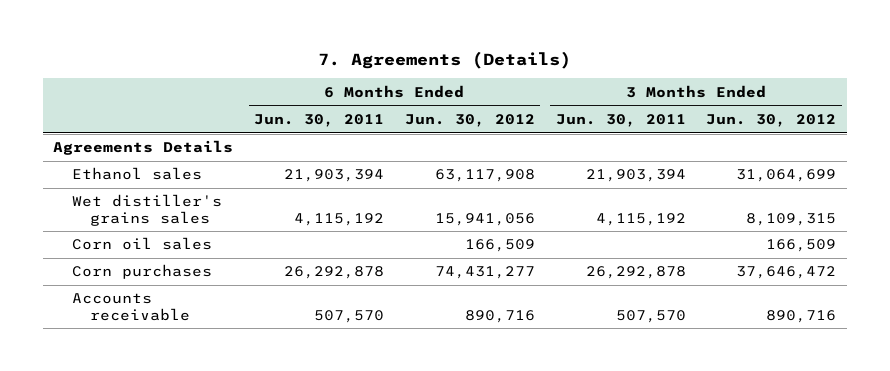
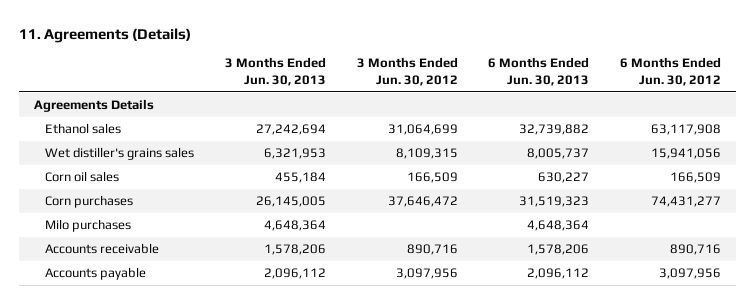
- 7. Agreements (Details)
+ 11. Agreements (Details)
- | 6 Months Ended Jun. 30, 2011 | 6 Months Ended Jun. 30, 2012 | 3 Months Ended Jun. 30, 2011 | 3 Months Ended Jun. 30, 2012
+ | 3 Months Ended Jun. 30, 2013 | 3 Months Ended Jun. 30, 2012 | 6 Months Ended Jun. 30, 2013 | 6 Months Ended Jun. 30, 2012
+ Milo purchases | 4,648,364 | | 4,648,364 |
+ Accounts payable | 2,096,112 | 3,097,956 | 2,096,112 | 3,097,956

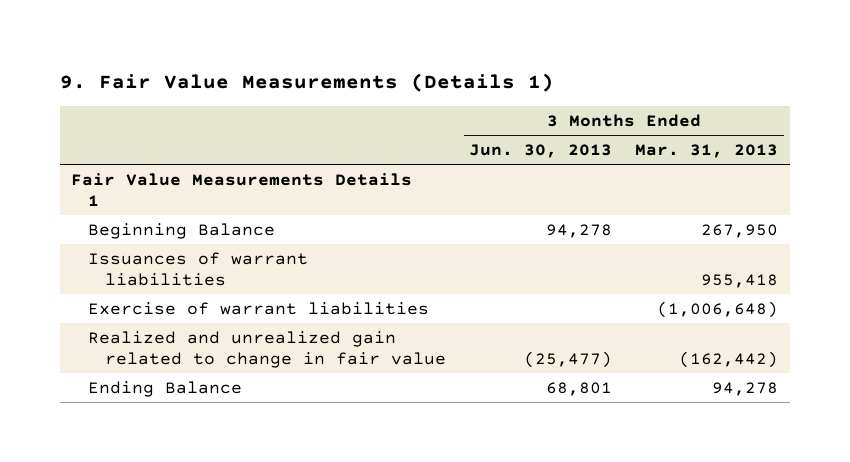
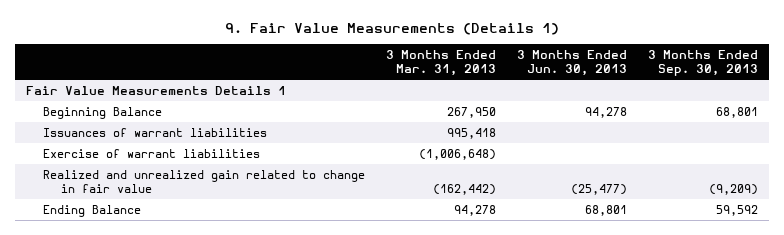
- | 3 Months Ended Jun. 30, 2013 | 3 Months Ended Mar. 31, 2013
+ | 3 Months Ended Mar. 31, 2013 | 3 Months Ended Jun. 30, 2013 | 3 Months Ended Sep. 30, 2013
- Issuances of warrant liabilities | | 955,418
+ Issuances of warrant liabilities | 995,418 | |

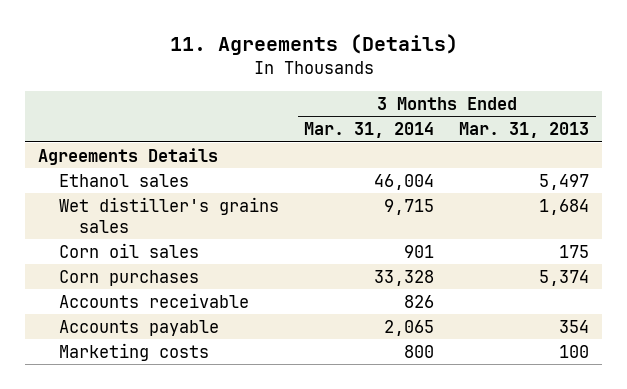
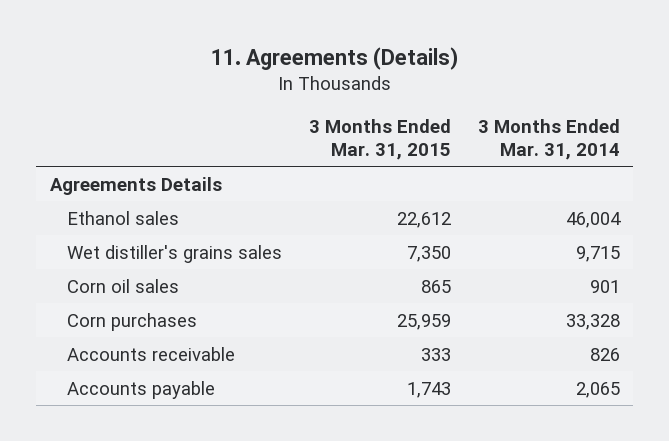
- | 3 Months Ended Mar. 31, 2014 | 3 Months Ended Mar. 31, 2013
+ | 3 Months Ended Mar. 31, 2015 | 3 Months Ended Mar. 31, 2014
- Marketing costs | 800 | 100

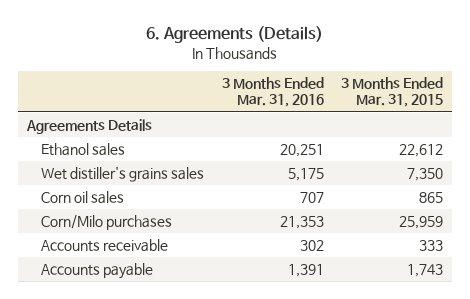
- 11. Agreements (Details)
+ 6. Agreements (Details)
- | 3 Months Ended Mar. 31, 2015 | 3 Months Ended Mar. 31, 2014
+ | 3 Months Ended Mar. 31, 2016 | 3 Months Ended Mar. 31, 2015
- Corn purchases | 25,959 | 33,328
+ Corn/Milo purchases | 21,353 | 25,959

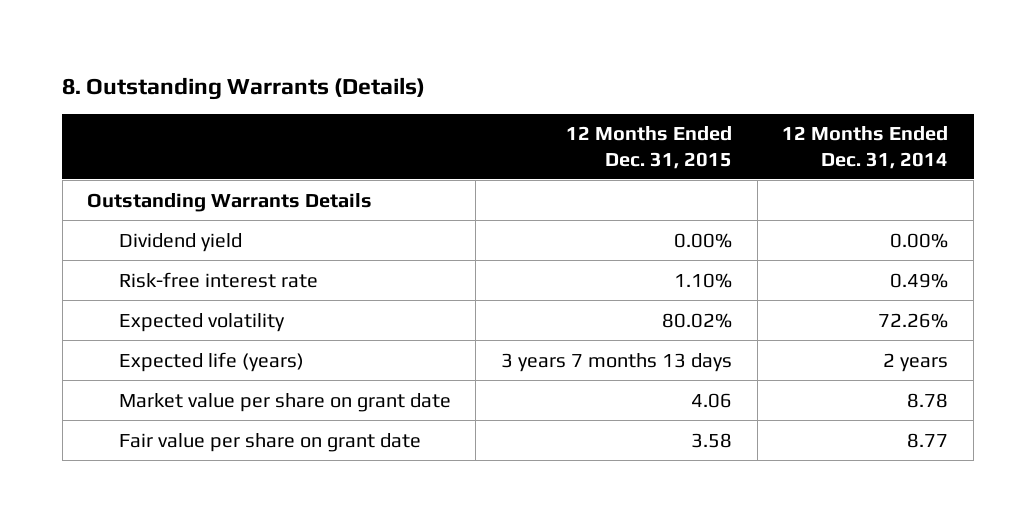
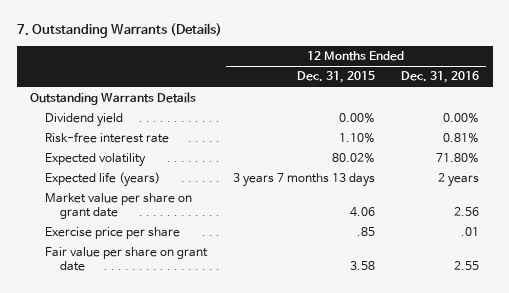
- 8. Outstanding Warrants (Details)
+ 7. Outstanding Warrants (Details)
- | 12 Months Ended Dec. 31, 2015 | 12 Months Ended Dec. 31, 2014
+ | 12 Months Ended Dec. 31, 2015 | 12 Months Ended Dec. 31, 2016
+ Exercise price per share | .85 | .01

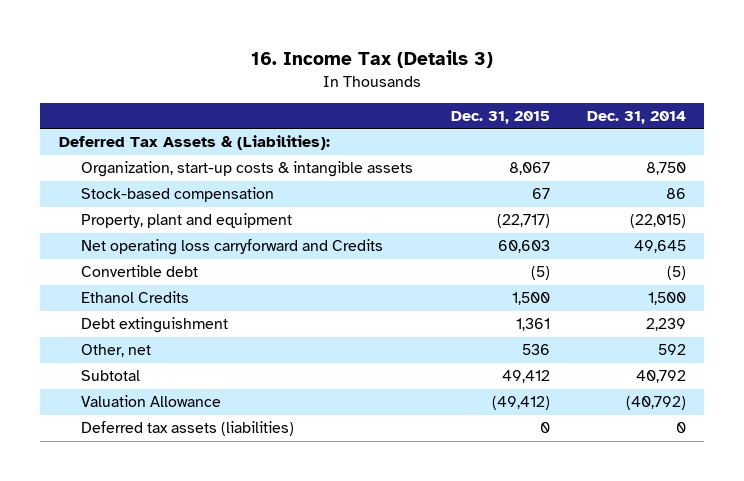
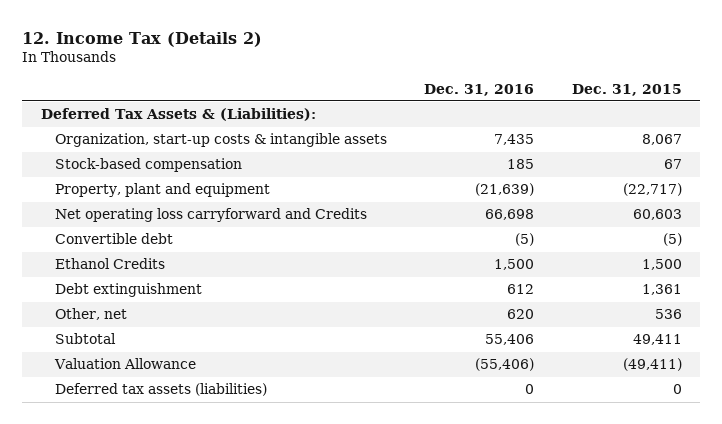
- 16. Income Tax (Details 3)
+ 12. Income Tax (Details 2)
- | Dec. 31, 2015 | Dec. 31, 2014
+ | Dec. 31, 2016 | Dec. 31, 2015
- Subtotal | 49,412 | 40,792
- Valuation Allowance | (49,412) | (40,792)
+ Subtotal | 55,406 | 49,411
+ Valuation Allowance | (55,406) | (49,411)

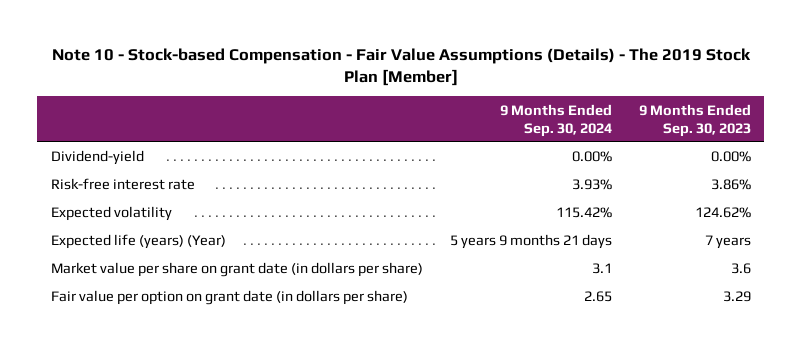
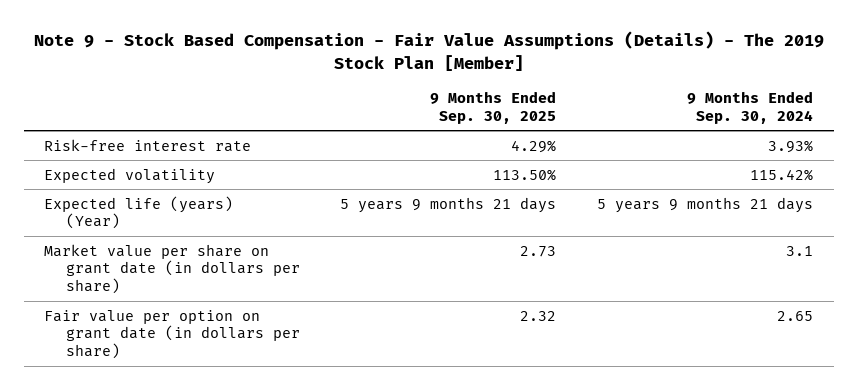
- Note 10 - Stock-based Compensation - Fair Value Assumptions (Details) - The 2019 Stock Plan [Member]
+ Note 9 - Stock Based Compensation - Fair Value Assumptions (Details) - The 2019 Stock Plan [Member]
- | 9 Months Ended Sep. 30, 2024 | 9 Months Ended Sep. 30, 2023
+ | 9 Months Ended Sep. 30, 2025 | 9 Months Ended Sep. 30, 2024
- Dividend-yield | 0.00% | 0.00%

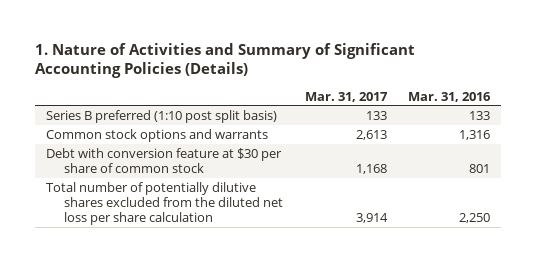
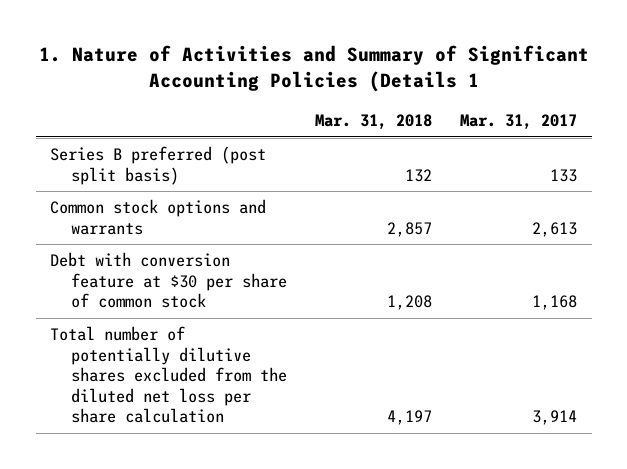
- 1. Nature of Activities and Summary of Significant Accounting Policies (Details)
+ 1. Nature of Activities and Summary of Significant Accounting Policies (Details 1
- | Mar. 31, 2017 | Mar. 31, 2016
+ | Mar. 31, 2018 | Mar. 31, 2017
- Series B preferred (1:10 post split basis) | 133 | 133
+ Series B preferred (post split basis) | 132 | 133

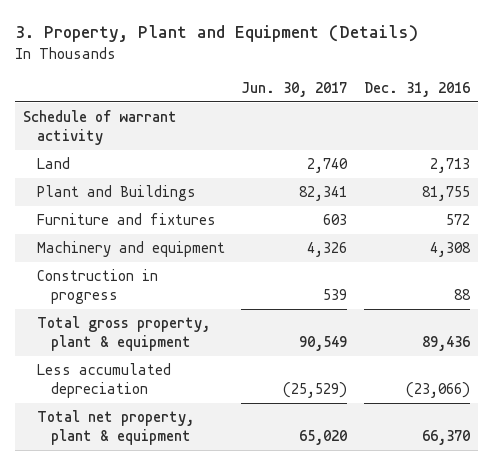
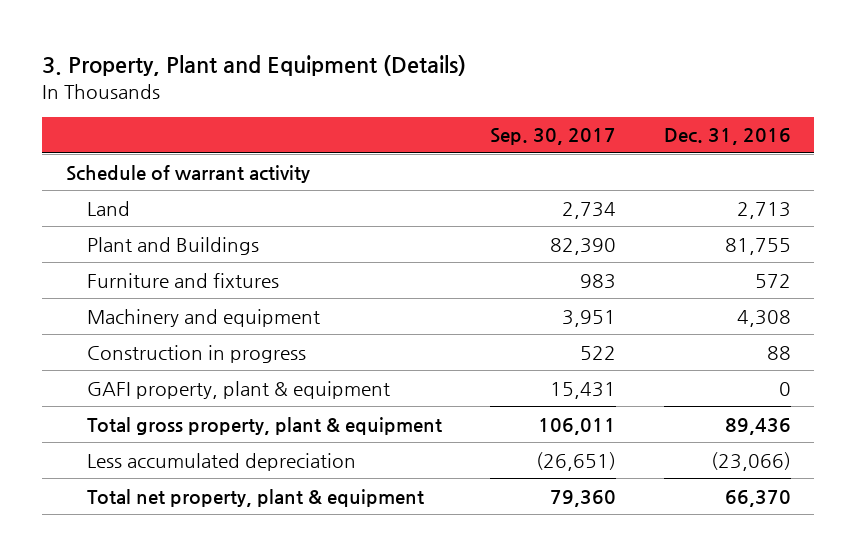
- | Jun. 30, 2017 | Dec. 31, 2016
+ | Sep. 30, 2017 | Dec. 31, 2016
+ GAFI property, plant & equipment | 15,431 | 0

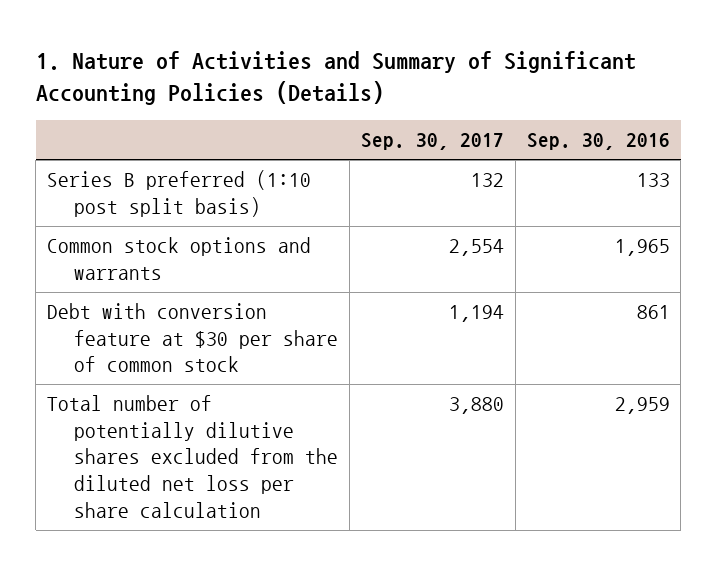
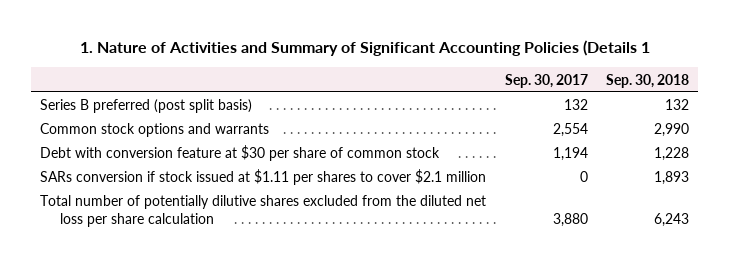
- 1. Nature of Activities and Summary of Significant Accounting Policies (Details)
+ 1. Nature of Activities and Summary of Significant Accounting Policies (Details 1
- | Sep. 30, 2017 | Sep. 30, 2016
+ | Sep. 30, 2017 | Sep. 30, 2018
- Series B preferred (1:10 post split basis) | 132 | 133
+ Series B preferred (post split basis) | 132 | 132
+ SARs conversion if stock issued at $1.11 per shares to cover $2.1 million | 0 | 1,893

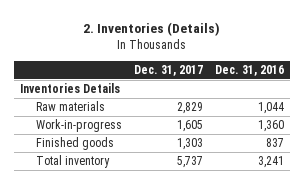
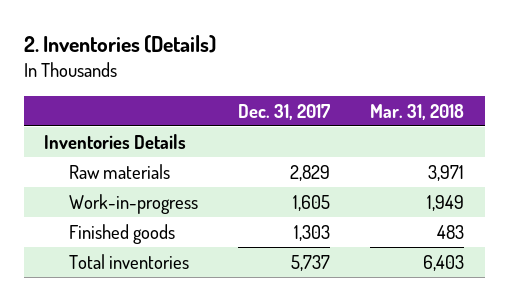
- | Dec. 31, 2017 | Dec. 31, 2016
+ | Dec. 31, 2017 | Mar. 31, 2018
- Total inventory | 5,737 | 3,241
+ Total inventories | 5,737 | 6,403

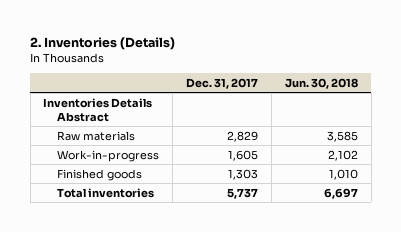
- | Dec. 31, 2017 | Mar. 31, 2018
+ | Dec. 31, 2017 | Jun. 30, 2018
- Inventories Details
+ Inventories Details Abstract

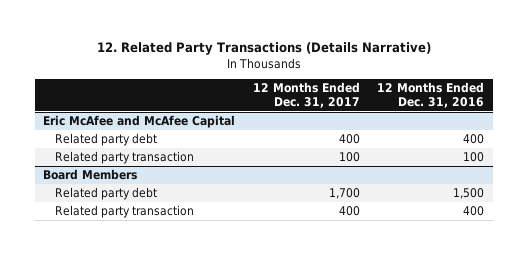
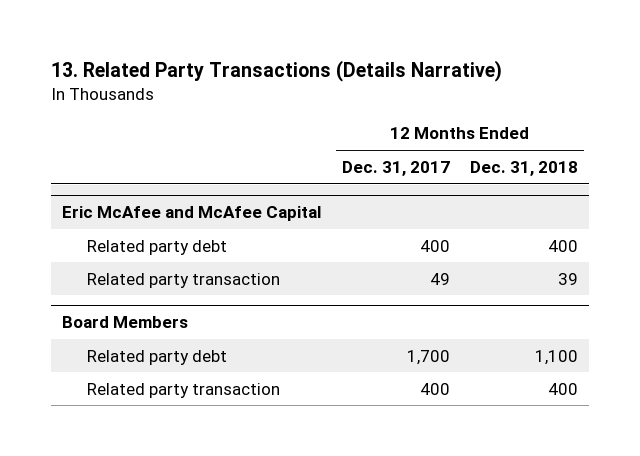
- 12. Related Party Transactions (Details Narrative)
+ 13. Related Party Transactions (Details Narrative)
- | 12 Months Ended Dec. 31, 2017 | 12 Months Ended Dec. 31, 2016
+ | 12 Months Ended Dec. 31, 2017 | 12 Months Ended Dec. 31, 2018
@ Eric McAfee and McAfee Capital
- Related party transaction | 100 | 100
+ Related party transaction | 49 | 39

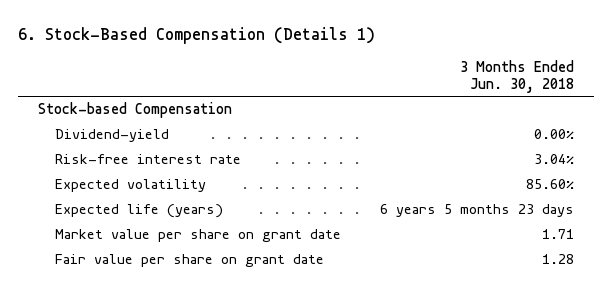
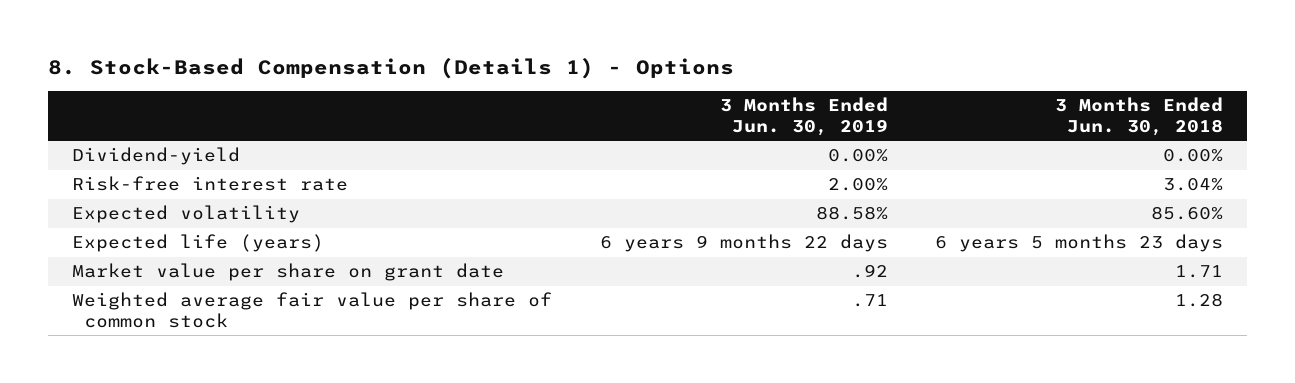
- 6. Stock-Based Compensation (Details 1)
+ 8. Stock-Based Compensation (Details 1) - Options
- | 3 Months Ended Jun. 30, 2018
+ | 3 Months Ended Jun. 30, 2019 | 3 Months Ended Jun. 30, 2018
- Stock-based Compensation
- Fair value per share on grant date | 1.28
+ Weighted average fair value per share of common stock | .71 | 1.28

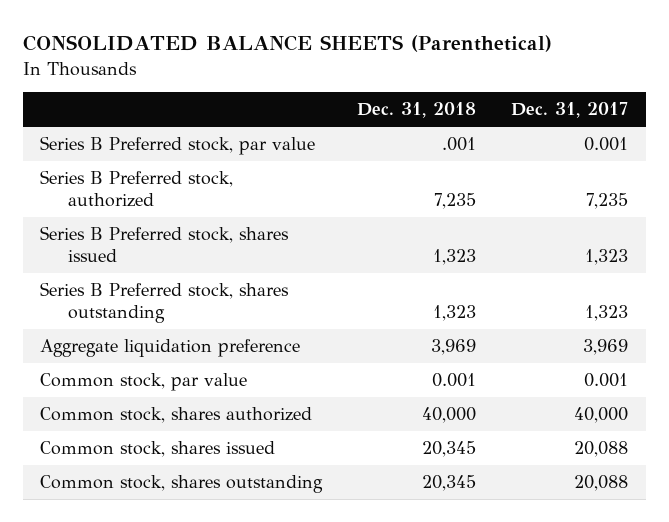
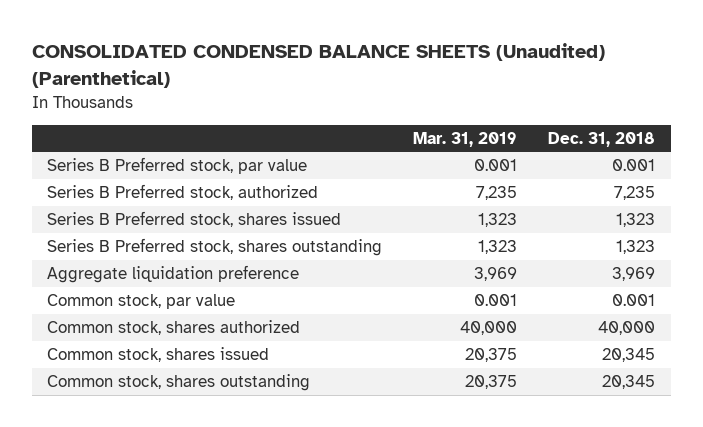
- CONSOLIDATED BALANCE SHEETS (Parenthetical)
+ CONSOLIDATED CONDENSED BALANCE SHEETS (Unaudited) (Parenthetical)
- | Dec. 31, 2018 | Dec. 31, 2017
+ | Mar. 31, 2019 | Dec. 31, 2018
- Series B Preferred stock, par value | .001 | 0.001
+ Series B Preferred stock, par value | 0.001 | 0.001

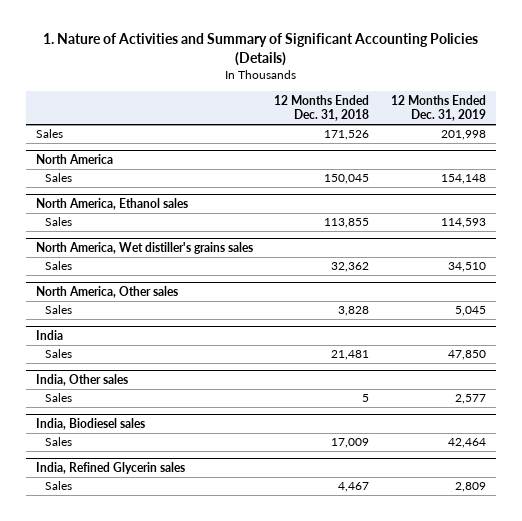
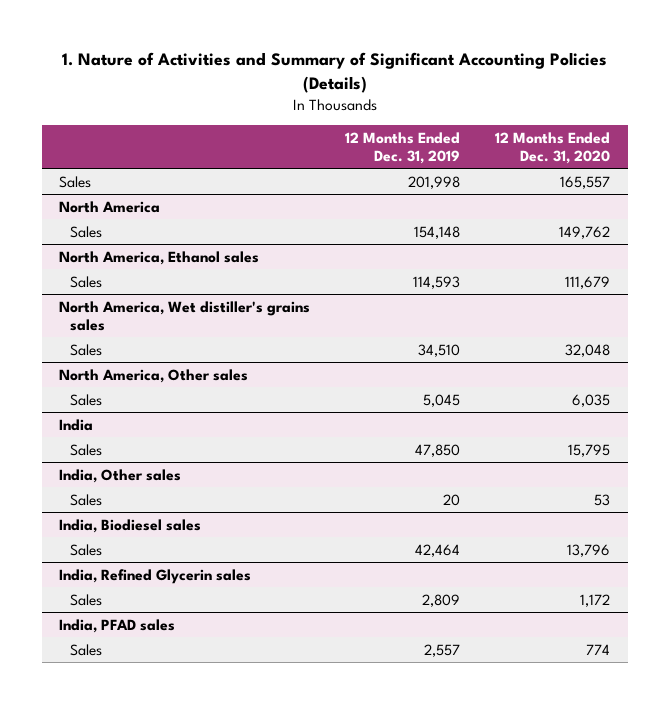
- | 12 Months Ended Dec. 31, 2018 | 12 Months Ended Dec. 31, 2019
+ | 12 Months Ended Dec. 31, 2019 | 12 Months Ended Dec. 31, 2020
@ India, Other sales
- Sales | 5 | 2,577
+ Sales | 20 | 53
+ India, PFAD sales
+ Sales | 2,557 | 774

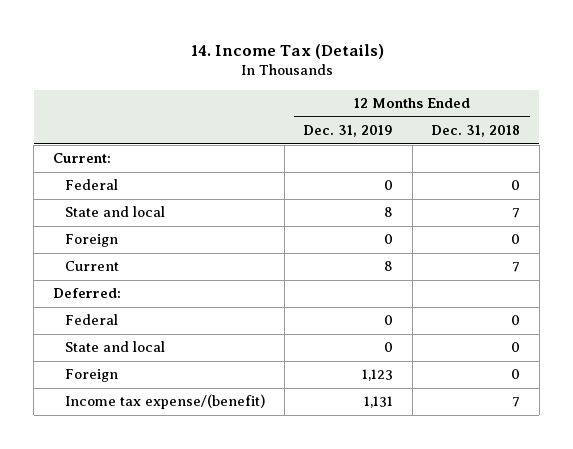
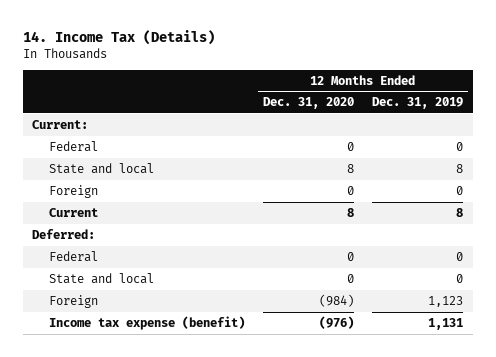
- | 12 Months Ended Dec. 31, 2019 | 12 Months Ended Dec. 31, 2018
+ | 12 Months Ended Dec. 31, 2020 | 12 Months Ended Dec. 31, 2019
- Income tax expense/(benefit) | 1,131 | 7
+ Income tax expense (benefit) | (976) | 1,131

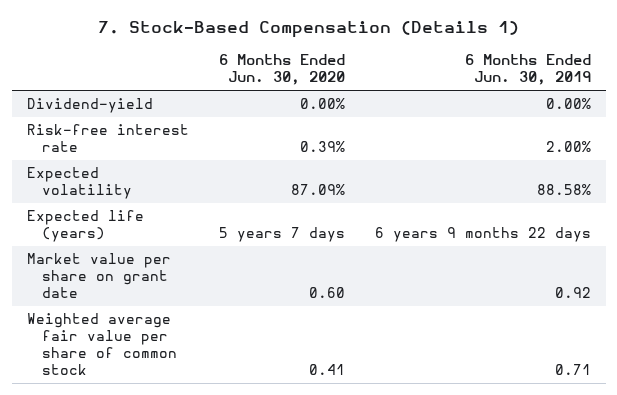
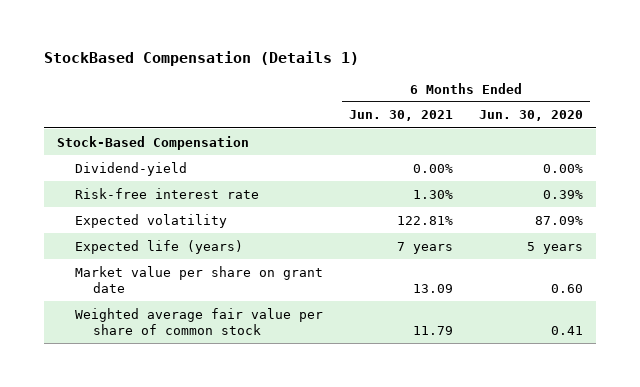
- 7. Stock-Based Compensation (Details 1)
+ StockBased Compensation (Details 1)
- | 6 Months Ended Jun. 30, 2020 | 6 Months Ended Jun. 30, 2019
+ | 6 Months Ended Jun. 30, 2021 | 6 Months Ended Jun. 30, 2020
+ Stock-Based Compensation
- Expected life (years) | 5 years 7 days | 6 years 9 months 22 days
+ Expected life (years) | 7 years | 5 years

